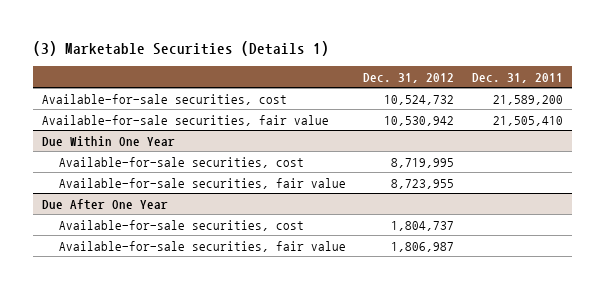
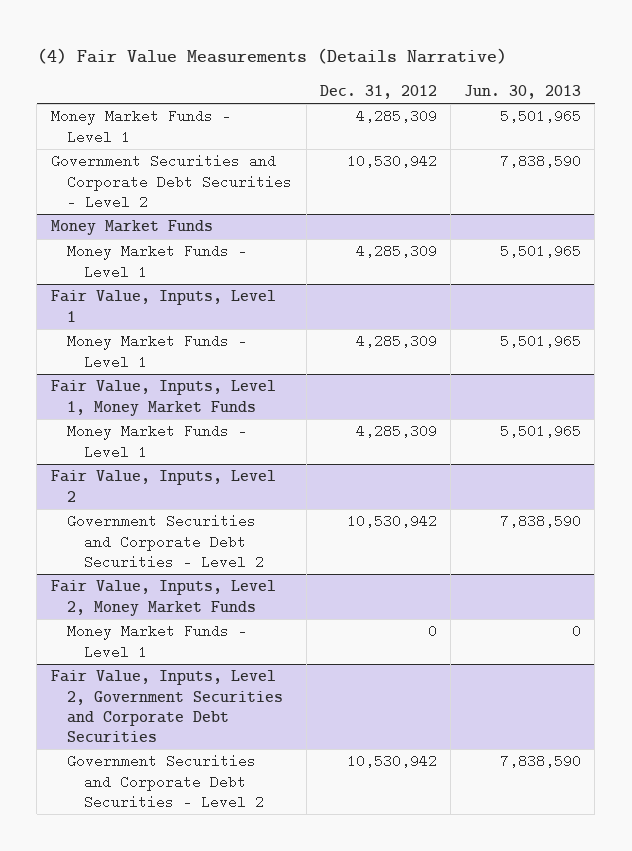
- (3) Marketable Securities (Details 1)
+ (4) Fair Value Measurements (Details Narrative)
- | Dec. 31, 2012 | Dec. 31, 2011
+ | Dec. 31, 2012 | Jun. 30, 2013
- Available-for-sale securities, cost | 10,524,732 | 21,589,200
- Available-for-sale securities, fair value | 10,530,942 | 21,505,410
- Due Within One Year
- Available-for-sale securities, cost | 8,719,995 |
- Available-for-sale securities, fair value | 8,723,955 |
- Due After One Year
- Available-for-sale securities, cost | 1,804,737 |
- Available-for-sale securities, fair value | 1,806,987 |
+ Money Market Funds - Level 1 | 4,285,309 | 5,501,965
+ Government Securities and Corporate Debt Securities - Level 2 | 10,530,942 | 7,838,590
+ Money Market Funds
+ Money Market Funds - Level 1 | 4,285,309 | 5,501,965
+ Fair Value, Inputs, Level 1
+ Money Market Funds - Level 1 | 4,285,309 | 5,501,965
+ Fair Value, Inputs, Level 1, Money Market Funds
+ Money Market Funds - Level 1 | 4,285,309 | 5,501,965
+ Fair Value, Inputs, Level 2
+ Government Securities and Corporate Debt Securities - Level 2 | 10,530,942 | 7,838,590
+ Fair Value, Inputs, Level 2, Money Market Funds
+ Money Market Funds - Level 1 | 0 | 0
+ Fair Value, Inputs, Level 2, Government Securities and Corporate Debt Securities
+ Government Securities and Corporate Debt Securities - Level 2 | 10,530,942 | 7,838,590

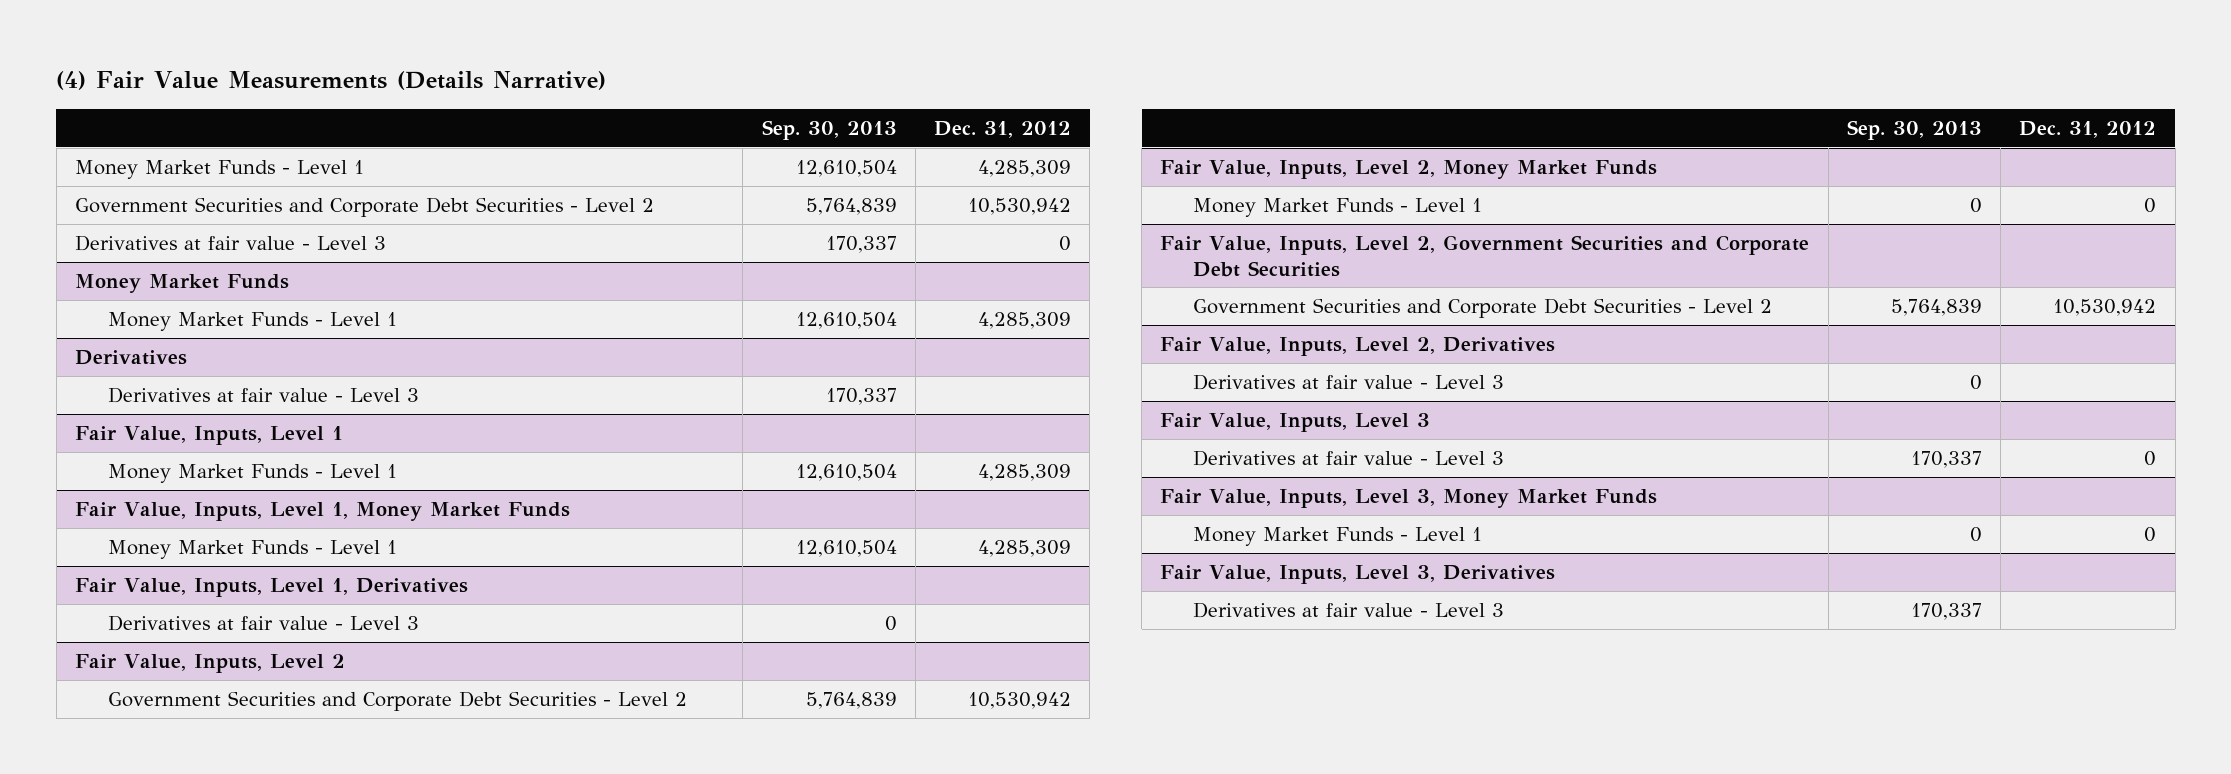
- | Dec. 31, 2012 | Jun. 30, 2013
+ | Sep. 30, 2013 | Dec. 31, 2012
+ Derivatives at fair value - Level 3 | 170,337 | 0
+ Derivatives
+ Derivatives at fair value - Level 3 | 170,337 |
+ Fair Value, Inputs, Level 1, Derivatives
+ Derivatives at fair value - Level 3 | 0 |
+ Fair Value, Inputs, Level 2, Derivatives
+ Derivatives at fair value - Level 3 | 0 |
+ Fair Value, Inputs, Level 3
+ Derivatives at fair value - Level 3 | 170,337 | 0
+ Fair Value, Inputs, Level 3, Money Market Funds
+ Money Market Funds - Level 1 | 0 | 0
+ Fair Value, Inputs, Level 3, Derivatives
+ Derivatives at fair value - Level 3 | 170,337 |

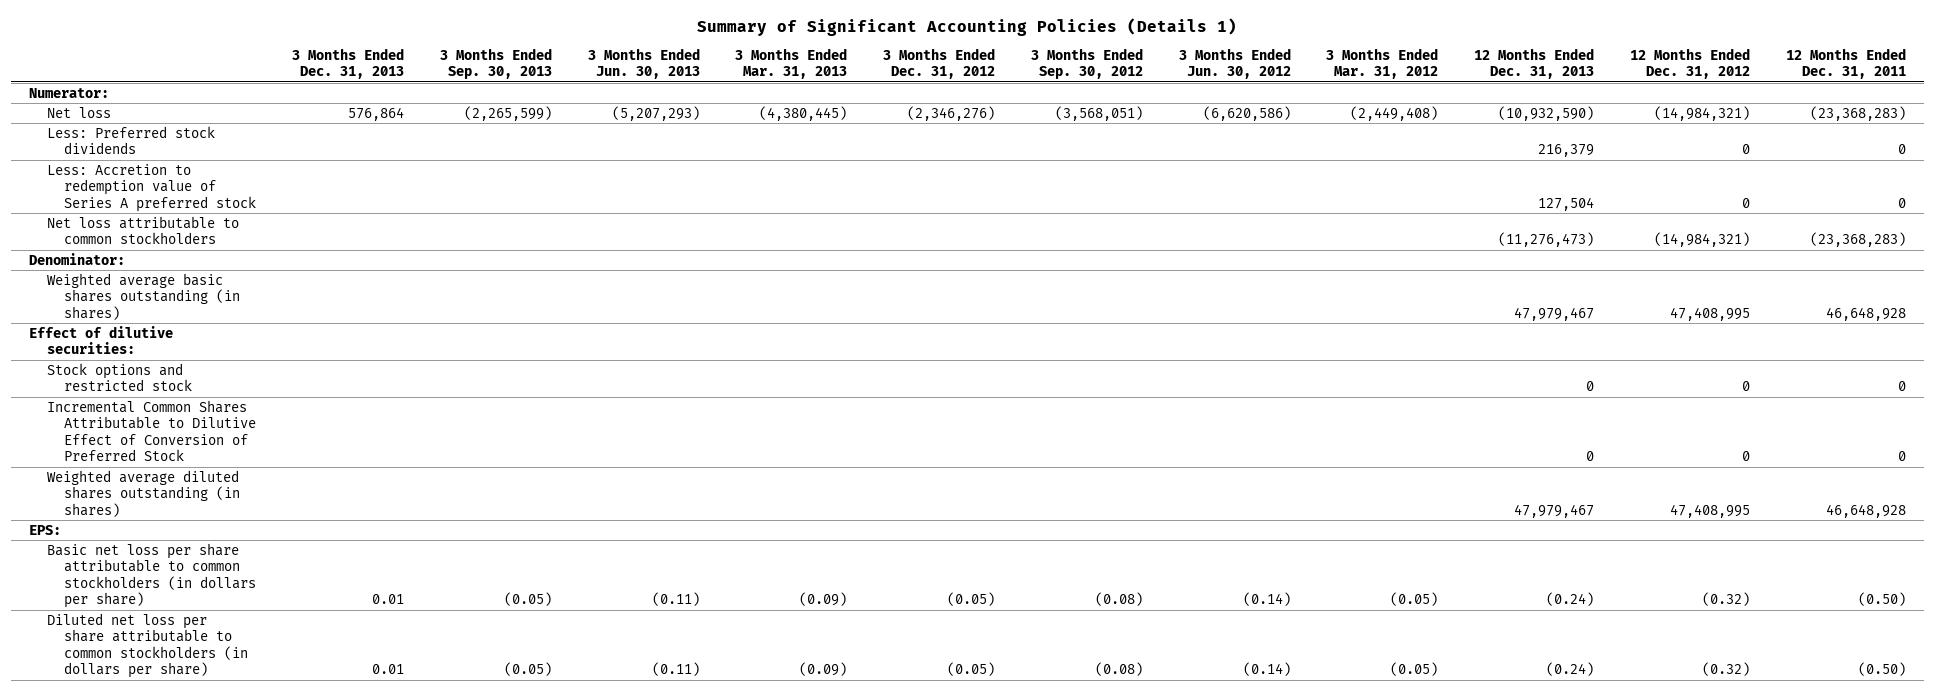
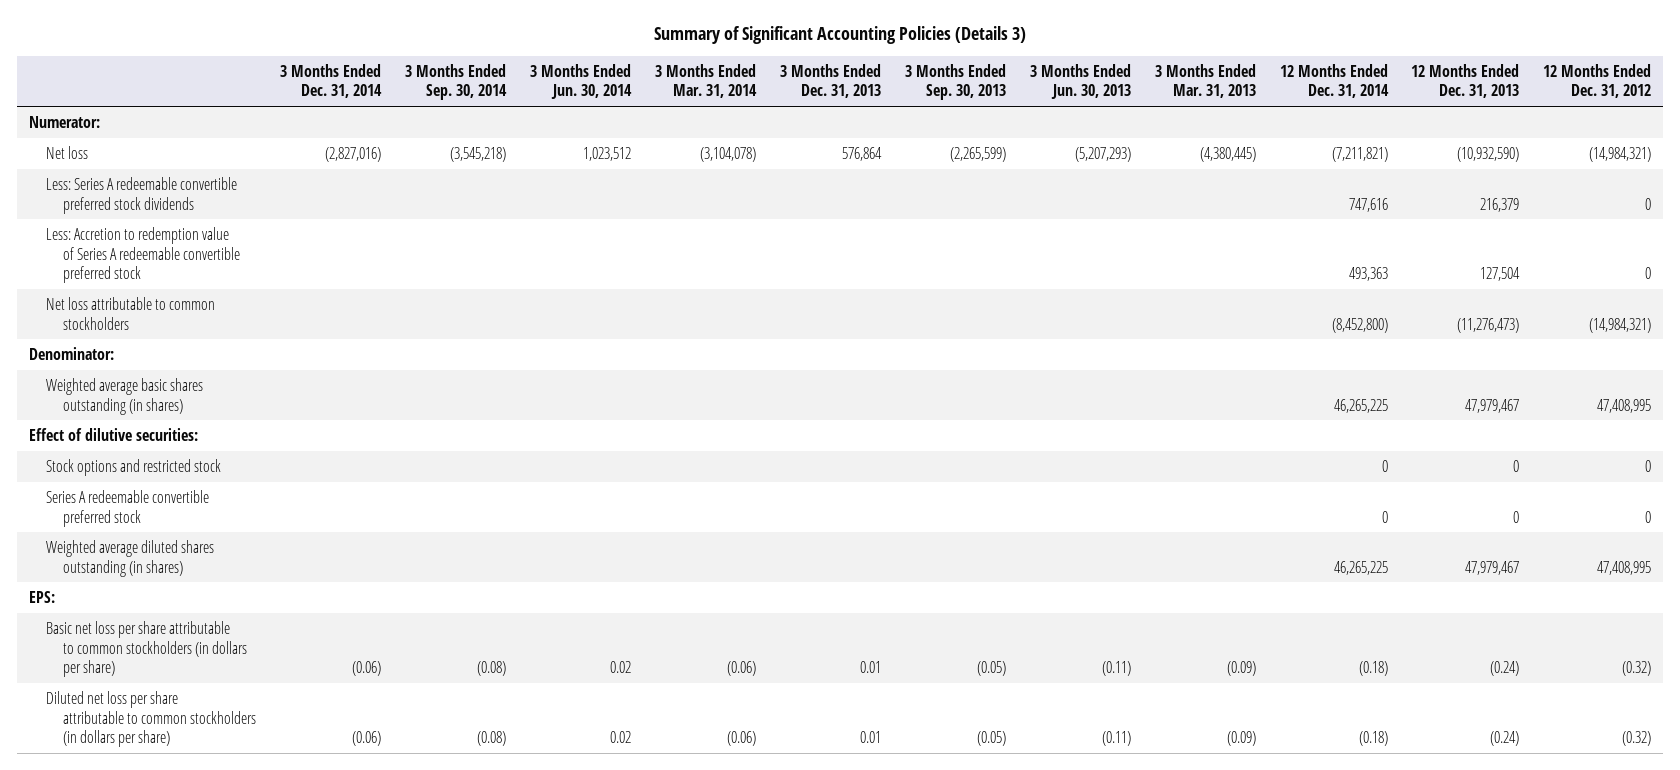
- Summary of Significant Accounting Policies (Details 1)
+ Summary of Significant Accounting Policies (Details 3)
- | 3 Months Ended Dec. 31, 2013 | 3 Months Ended Sep. 30, 2013 | 3 Months Ended Jun. 30, 2013 | 3 Months Ended Mar. 31, 2013 | 3 Months Ended Dec. 31, 2012 | 3 Months Ended Sep. 30, 2012 | 3 Months Ended Jun. 30, 2012 | 3 Months Ended Mar. 31, 2012 | 12 Months Ended Dec. 31, 2013 | 12 Months Ended Dec. 31, 2012 | 12 Months Ended Dec. 31, 2011
+ | 3 Months Ended Dec. 31, 2014 | 3 Months Ended Sep. 30, 2014 | 3 Months Ended Jun. 30, 2014 | 3 Months Ended Mar. 31, 2014 | 3 Months Ended Dec. 31, 2013 | 3 Months Ended Sep. 30, 2013 | 3 Months Ended Jun. 30, 2013 | 3 Months Ended Mar. 31, 2013 | 12 Months Ended Dec. 31, 2014 | 12 Months Ended Dec. 31, 2013 | 12 Months Ended Dec. 31, 2012
- Less: Preferred stock dividends | | | | | | | | | 216,379 | 0 | 0
- Less: Accretion to redemption value of Series A preferred stock | | | | | | | | | 127,504 | 0 | 0
+ Less: Series A redeemable convertible preferred stock dividends | | | | | | | | | 747,616 | 216,379 | 0
+ Less: Accretion to redemption value of Series A redeemable convertible preferred stock | | | | | | | | | 493,363 | 127,504 | 0
- Incremental Common Shares Attributable to Dilutive Effect of Conversion of Preferred Stock | | | | | | | | | 0 | 0 | 0
+ Series A redeemable convertible preferred stock | | | | | | | | | 0 | 0 | 0

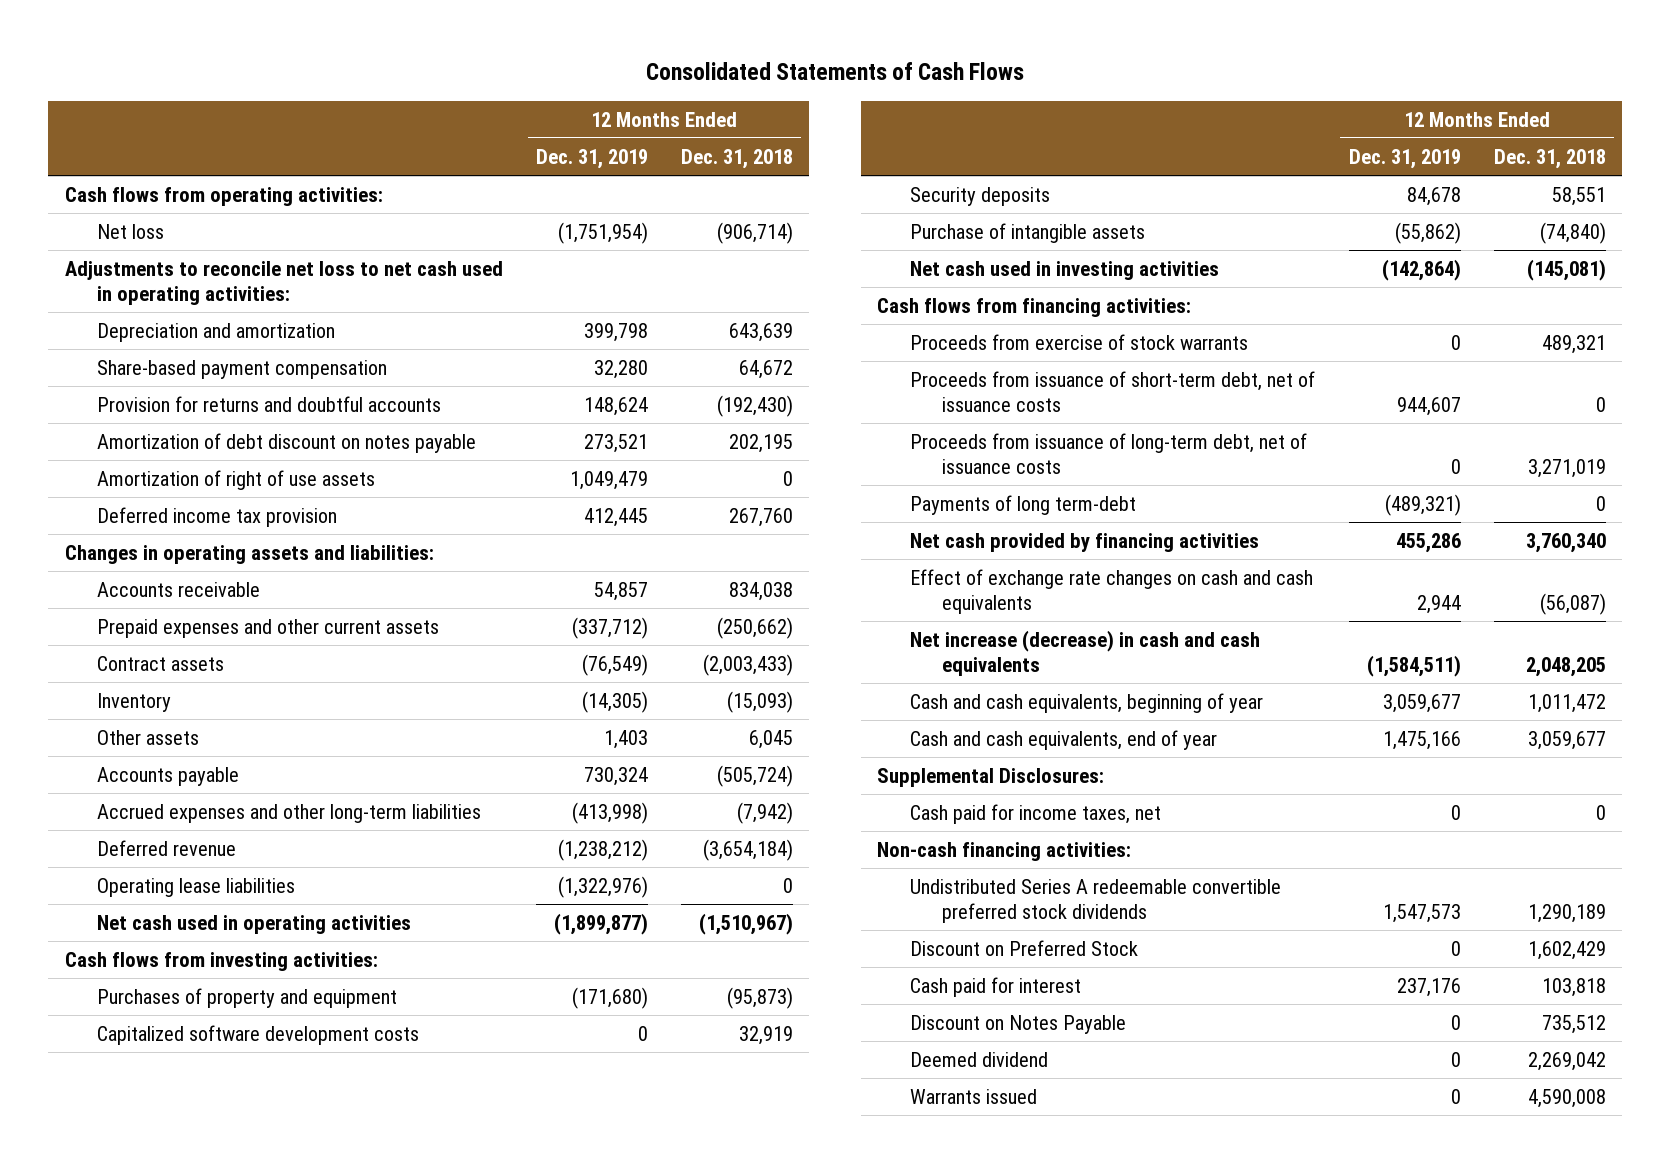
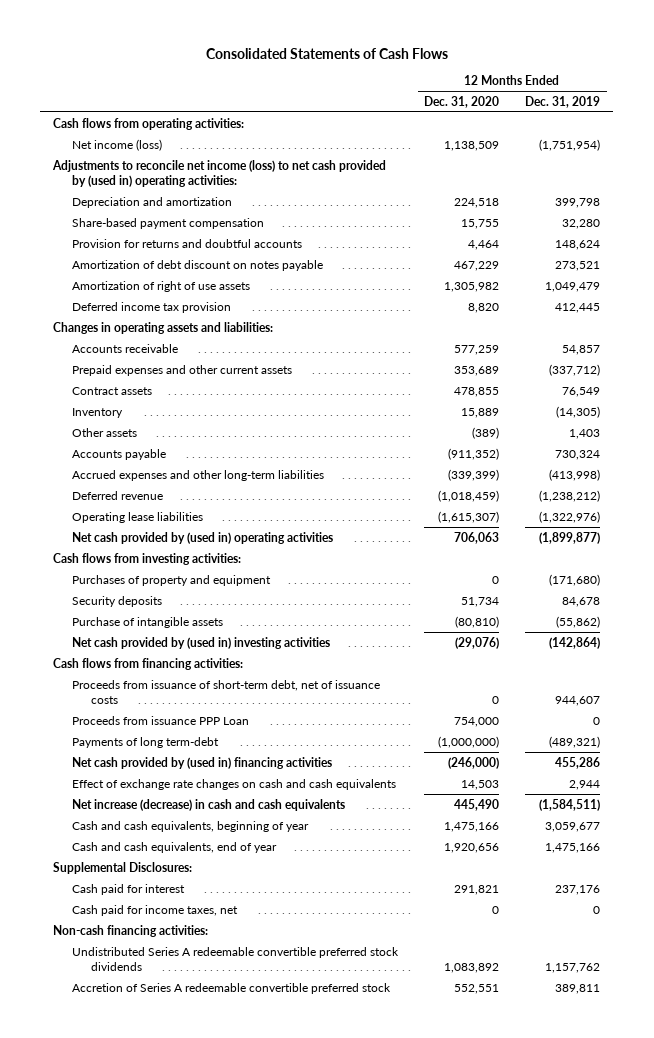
- | 12 Months Ended Dec. 31, 2019 | 12 Months Ended Dec. 31, 2018
+ | 12 Months Ended Dec. 31, 2020 | 12 Months Ended Dec. 31, 2019
- Net loss | (1,751,954) | (906,714)
- Adjustments to reconcile net loss to net cash used in operating activities:
+ Net income (loss) | 1,138,509 | (1,751,954)
+ Adjustments to reconcile net income (loss) to net cash provided by (used in) operating activities:
- Contract assets | (76,549) | (2,003,433)
+ Contract assets | 478,855 | 76,549
- Net cash used in operating activities | (1,899,877) | (1,510,967)
+ Net cash provided by (used in) operating activities | 706,063 | (1,899,877)
- Capitalized software development costs | 0 | 32,919
- Net cash used in investing activities | (142,864) | (145,081)
+ Net cash provided by (used in) investing activities | (29,076) | (142,864)
- Proceeds from exercise of stock warrants | 0 | 489,321
- Proceeds from issuance of long-term debt, net of issuance costs | 0 | 3,271,019
+ Proceeds from issuance PPP Loan | 754,000 | 0
- Net cash provided by financing activities | 455,286 | 3,760,340
+ Net cash provided by (used in) financing activities | (246,000) | 455,286
moved up: Cash paid for interest | 291,821 | 237,176
- Undistributed Series A redeemable convertible preferred stock dividends | 1,547,573 | 1,290,189
- Discount on Preferred Stock | 0 | 1,602,429
- Discount on Notes Payable | 0 | 735,512
- Deemed dividend | 0 | 2,269,042
- Warrants issued | 0 | 4,590,008
+ Undistributed Series A redeemable convertible preferred stock dividends | 1,083,892 | 1,157,762
+ Accretion of Series A redeemable convertible preferred stock | 552,551 | 389,811

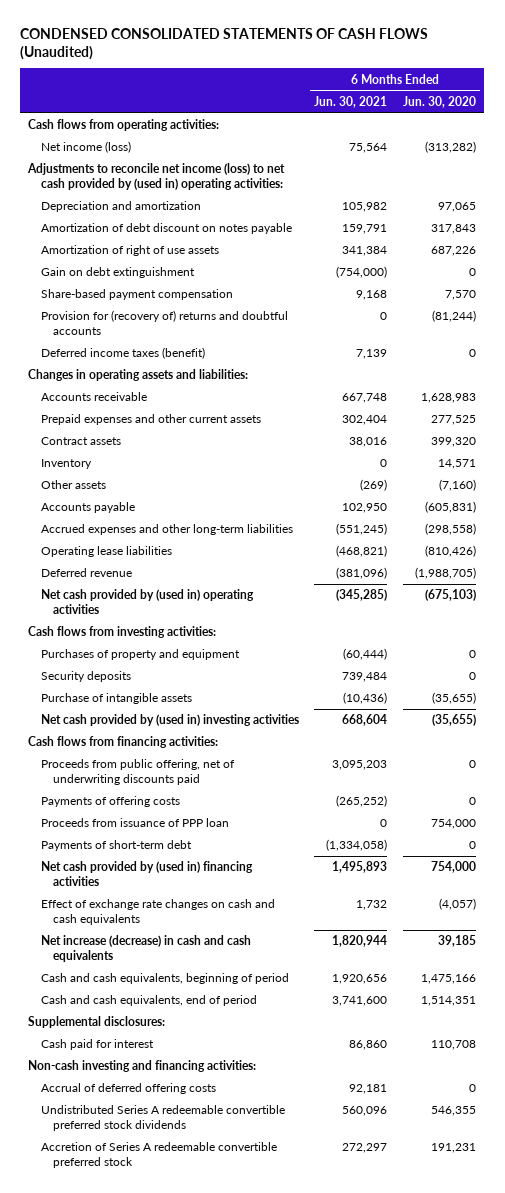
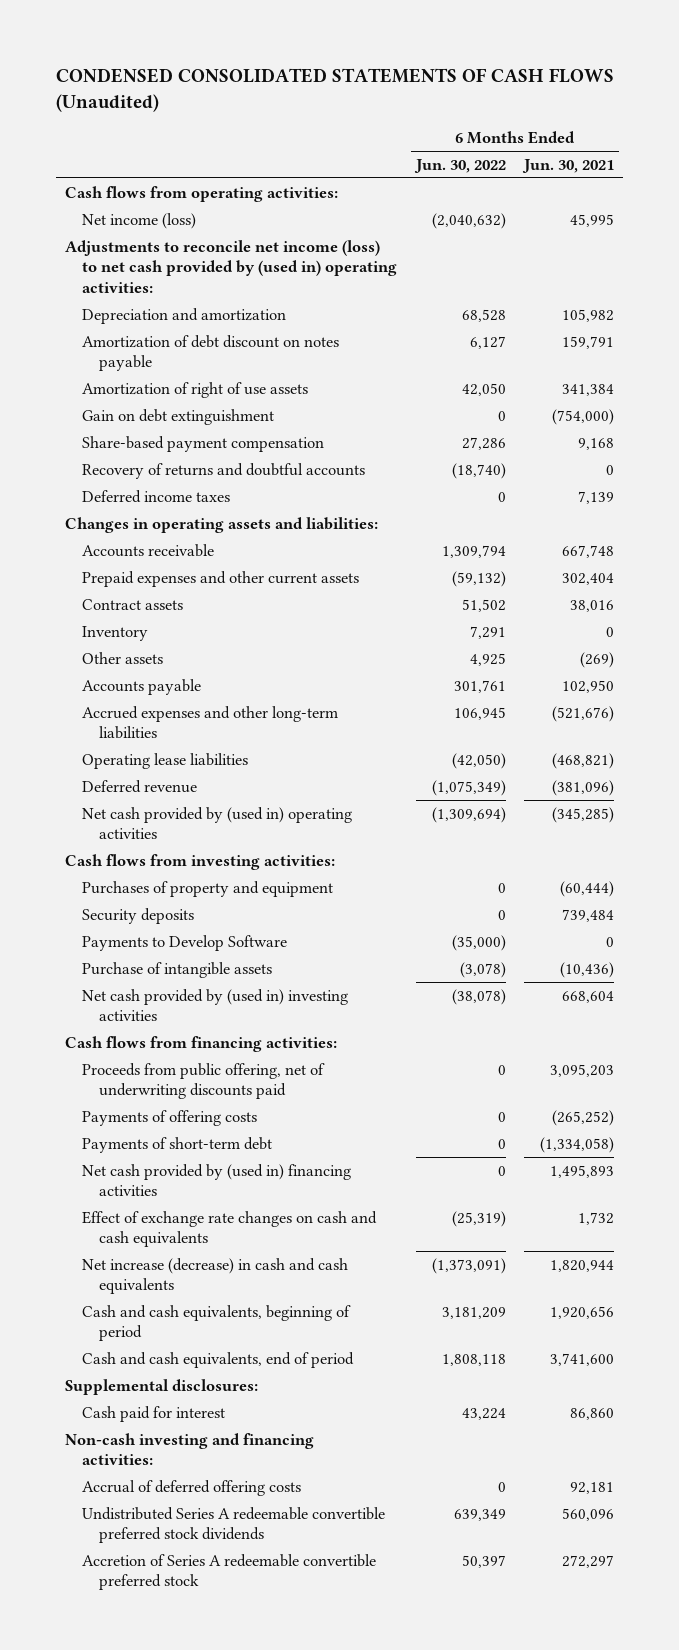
- | 6 Months Ended Jun. 30, 2021 | 6 Months Ended Jun. 30, 2020
+ | 6 Months Ended Jun. 30, 2022 | 6 Months Ended Jun. 30, 2021
- Net income (loss) | 75,564 | (313,282)
+ Net income (loss) | (2,040,632) | 45,995
- Provision for (recovery of) returns and doubtful accounts | 0 | (81,244)
- Deferred income taxes (benefit) | 7,139 | 0
+ Recovery of returns and doubtful accounts | (18,740) | 0
+ Deferred income taxes | 0 | 7,139
- Accrued expenses and other long-term liabilities | (551,245) | (298,558)
+ Accrued expenses and other long-term liabilities | 106,945 | (521,676)
+ Payments to Develop Software | (35,000) | 0
- Proceeds from issuance of PPP loan | 0 | 754,000

